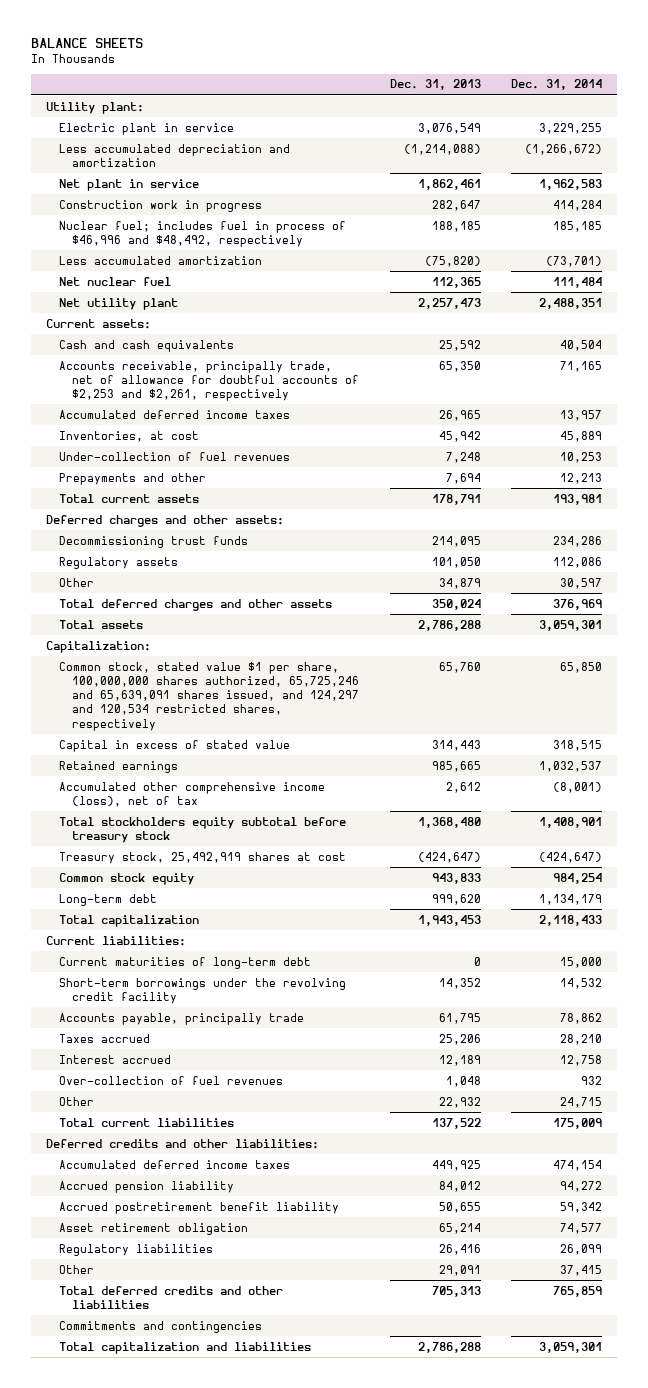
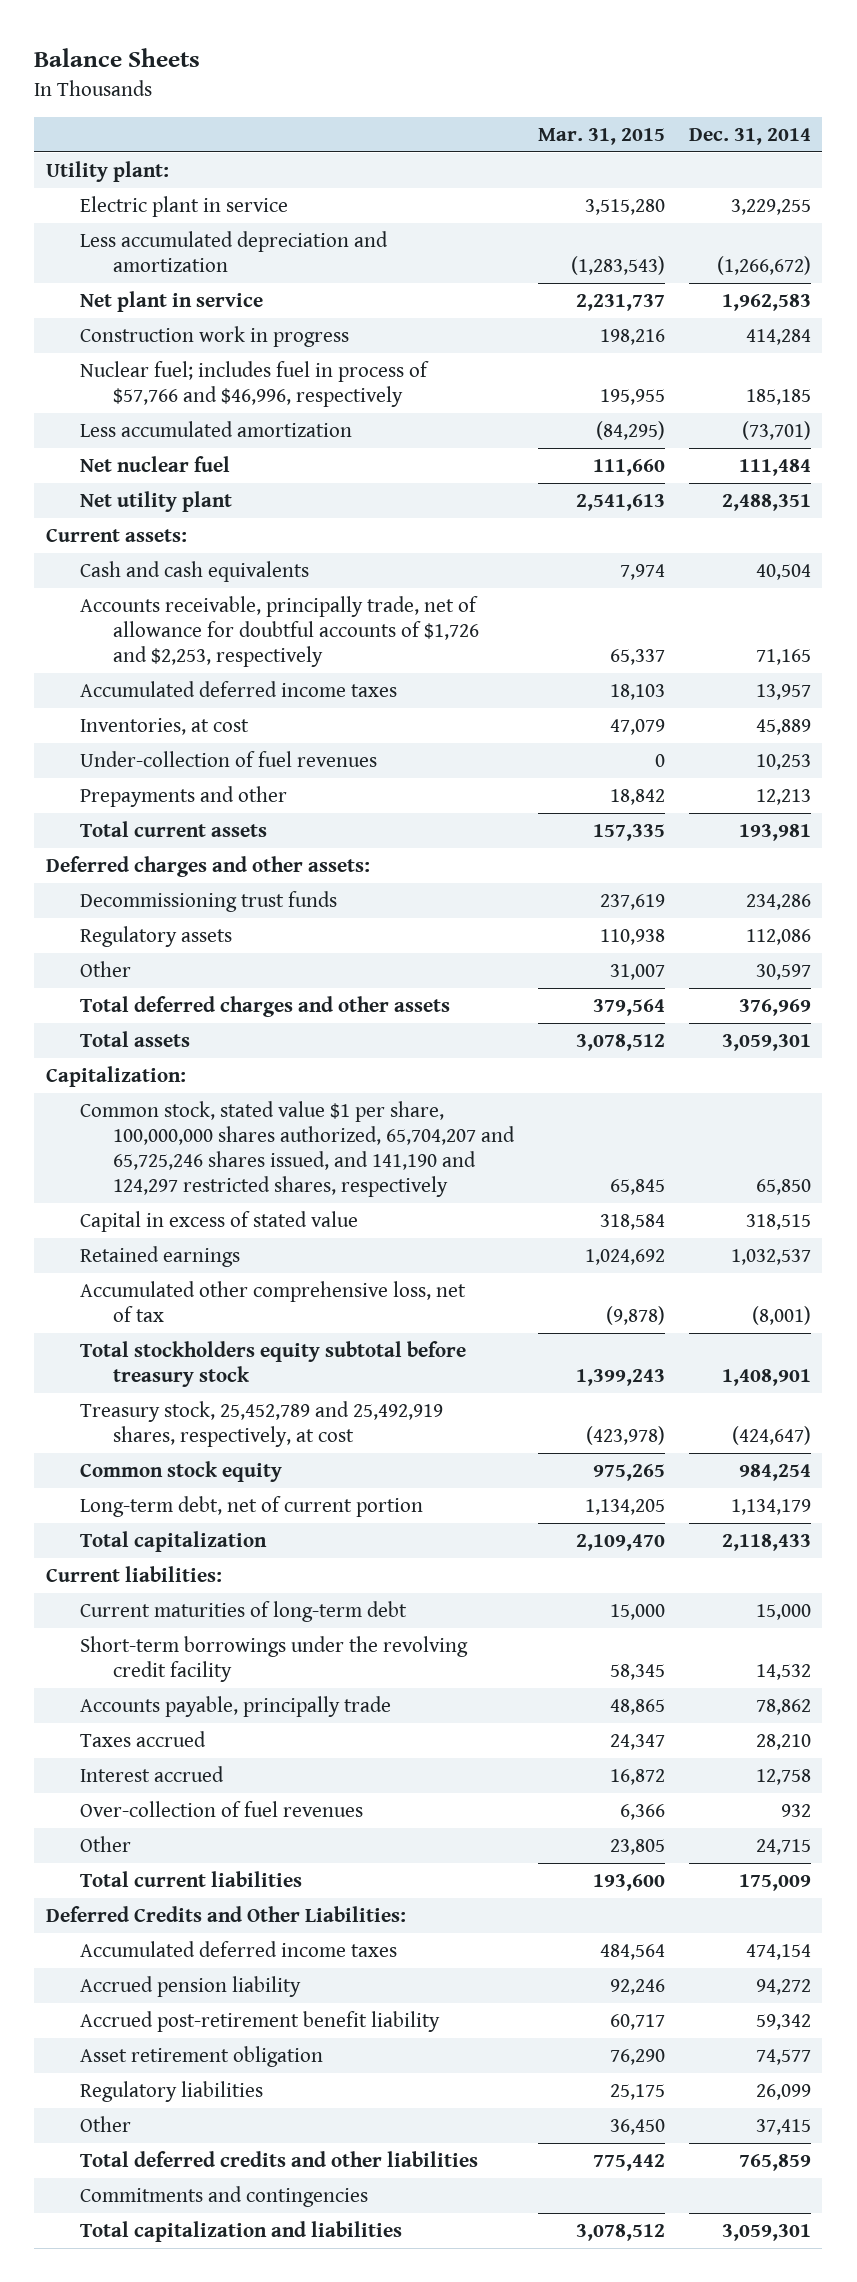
- BALANCE SHEETS
+ Balance Sheets
- | Dec. 31, 2013 | Dec. 31, 2014
+ | Mar. 31, 2015 | Dec. 31, 2014
- Nuclear fuel; includes fuel in process of $46,996 and $48,492, respectively | 188,185 | 185,185
+ Nuclear fuel; includes fuel in process of $57,766 and $46,996, respectively | 195,955 | 185,185
- Accounts receivable, principally trade, net of allowance for doubtful accounts of $2,253 and $2,261, respectively | 65,350 | 71,165
+ Accounts receivable, principally trade, net of allowance for doubtful accounts of $1,726 and $2,253, respectively | 65,337 | 71,165
- Common stock, stated value $1 per share, 100,000,000 shares authorized, 65,725,246 and 65,639,091 shares issued, and 124,297 and 120,534 restricted shares, respectively | 65,760 | 65,850
+ Common stock, stated value $1 per share, 100,000,000 shares authorized, 65,704,207 and 65,725,246 shares issued, and 141,190 and 124,297 restricted shares, respectively | 65,845 | 65,850
- Accumulated other comprehensive income (loss), net of tax | 2,612 | (8,001)
+ Accumulated other comprehensive loss, net of tax | (9,878) | (8,001)
- Treasury stock, 25,492,919 shares at cost | (424,647) | (424,647)
+ Treasury stock, 25,452,789 and 25,492,919 shares, respectively, at cost | (423,978) | (424,647)
- Long-term debt | 999,620 | 1,134,179
+ Long-term debt, net of current portion | 1,134,205 | 1,134,179
- Deferred credits and other liabilities:
+ Deferred Credits and Other Liabilities:
- Accrued postretirement benefit liability | 50,655 | 59,342
+ Accrued post-retirement benefit liability | 60,717 | 59,342

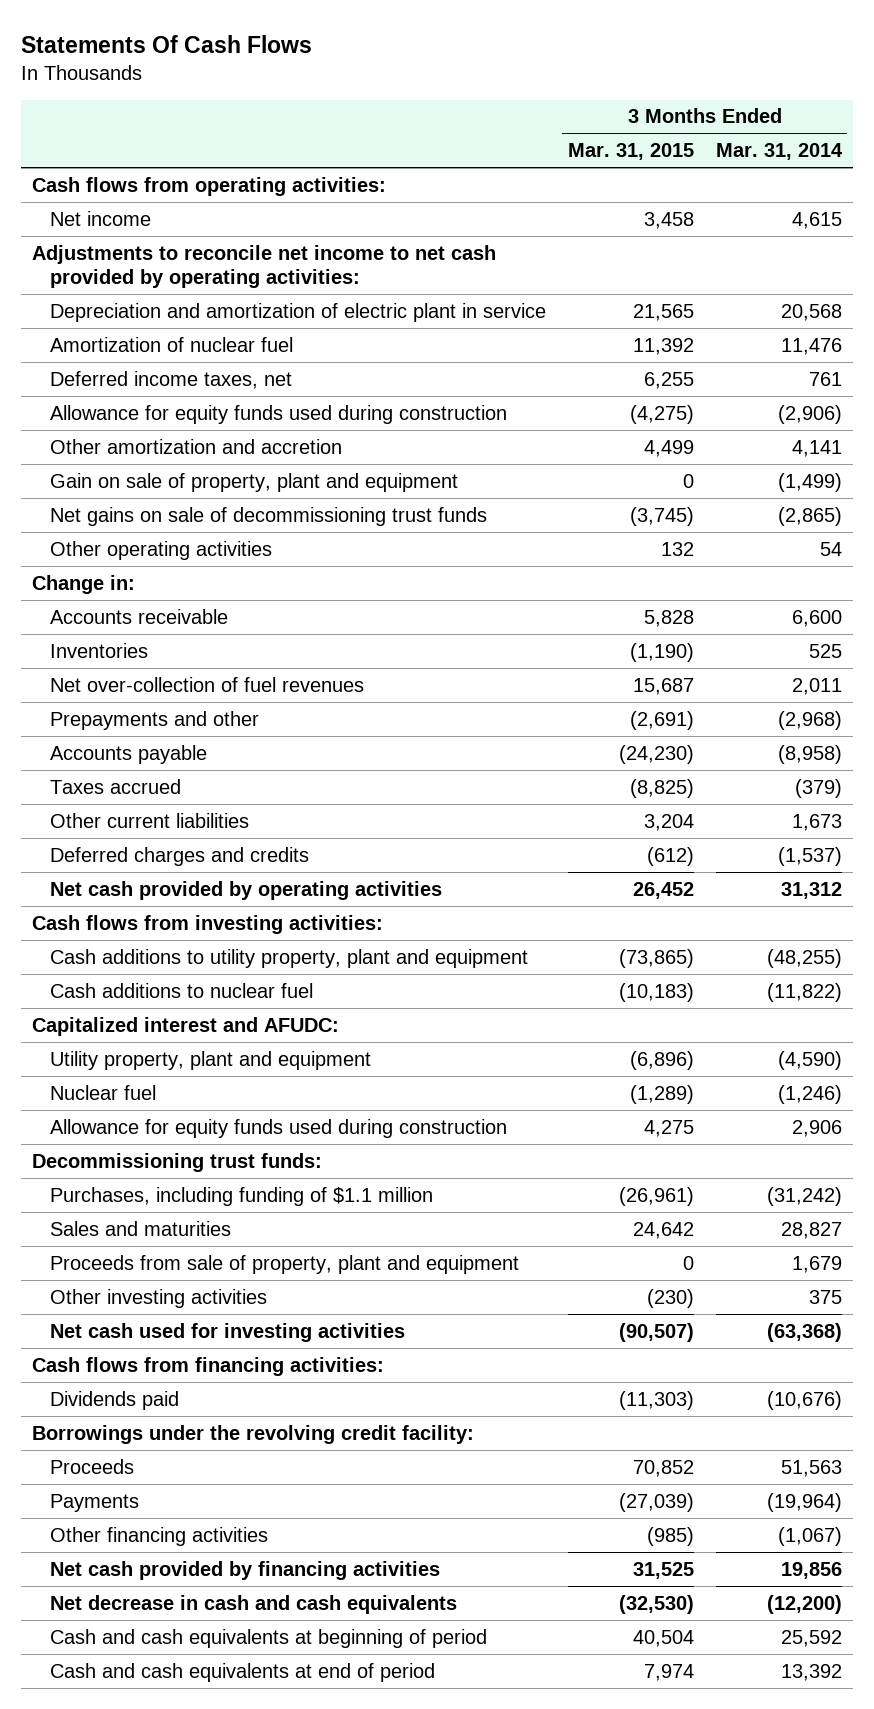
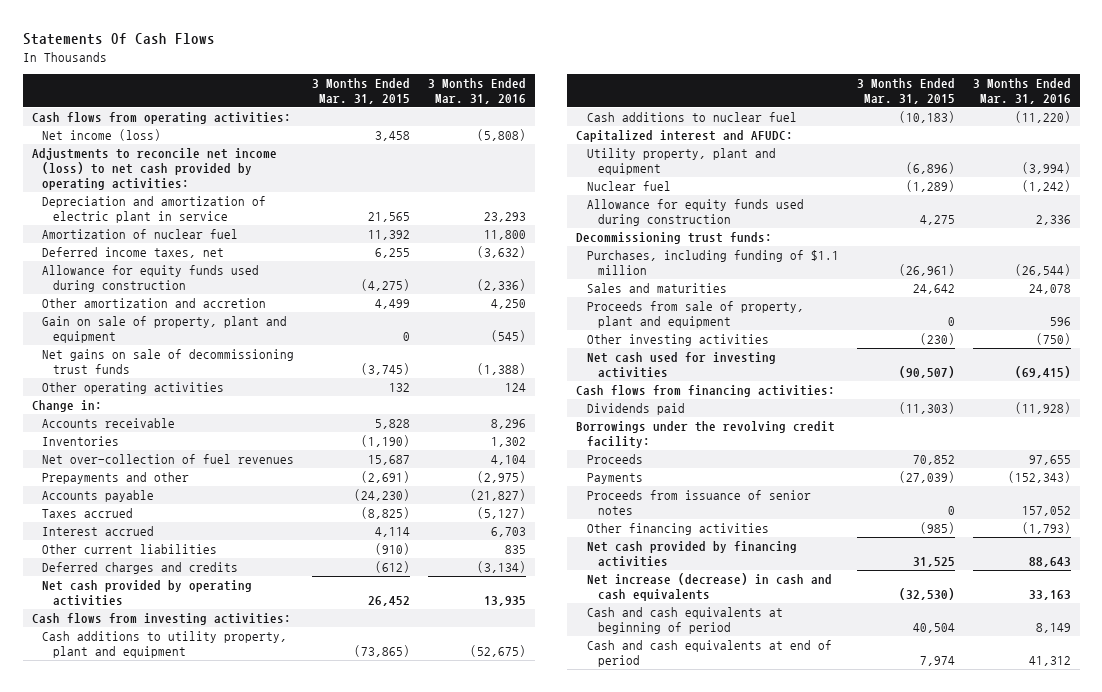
- | 3 Months Ended Mar. 31, 2015 | 3 Months Ended Mar. 31, 2014
+ | 3 Months Ended Mar. 31, 2015 | 3 Months Ended Mar. 31, 2016
- Net income | 3,458 | 4,615
- Adjustments to reconcile net income to net cash provided by operating activities:
+ Net income (loss) | 3,458 | (5,808)
+ Adjustments to reconcile net income (loss) to net cash provided by operating activities:
- Other current liabilities | 3,204 | 1,673
+ Interest accrued | 4,114 | 6,703
+ Other current liabilities | (910) | 835
+ Proceeds from issuance of senior notes | 0 | 157,052
- Net decrease in cash and cash equivalents | (32,530) | (12,200)
+ Net increase (decrease) in cash and cash equivalents | (32,530) | 33,163

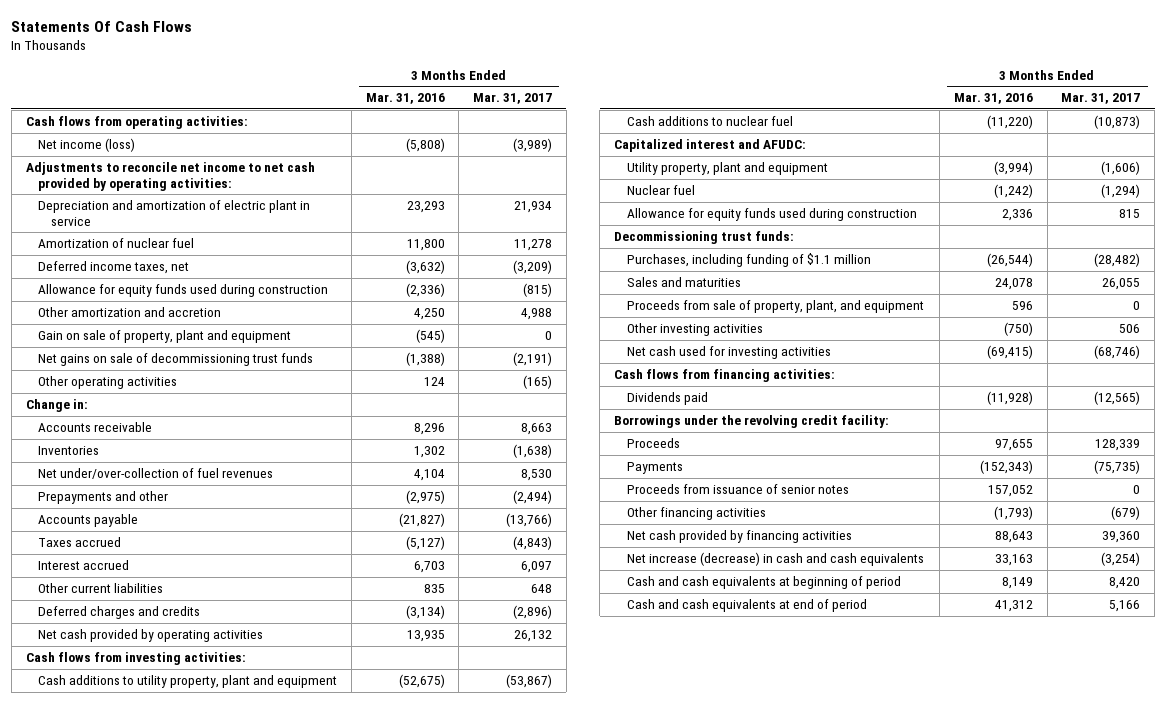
- | 3 Months Ended Mar. 31, 2015 | 3 Months Ended Mar. 31, 2016
+ | 3 Months Ended Mar. 31, 2016 | 3 Months Ended Mar. 31, 2017
- Adjustments to reconcile net income (loss) to net cash provided by operating activities:
+ Adjustments to reconcile net income to net cash provided by operating activities:
- Net over-collection of fuel revenues | 15,687 | 4,104
+ Net under/over-collection of fuel revenues | 4,104 | 8,530
- Proceeds from sale of property, plant and equipment | 0 | 596
+ Proceeds from sale of property, plant, and equipment | 596 | 0

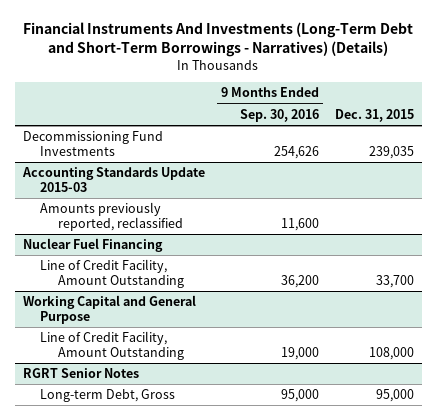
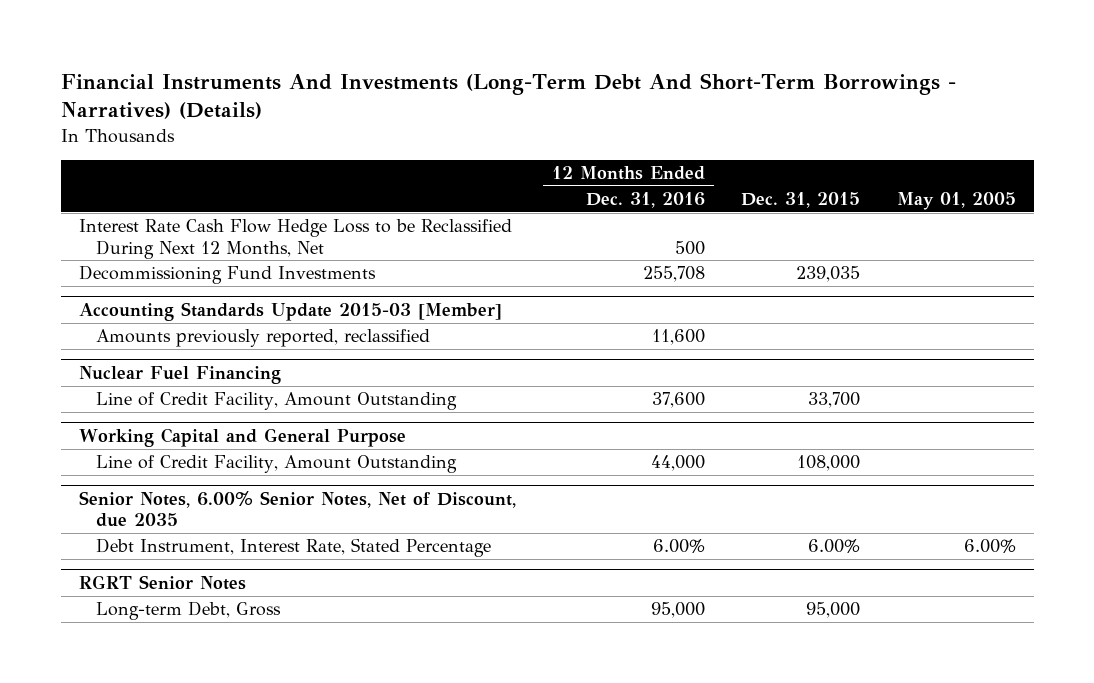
- Financial Instruments And Investments (Long-Term Debt and Short-Term Borrowings - Narratives) (Details)
+ Financial Instruments And Investments (Long-Term Debt And Short-Term Borrowings - Narratives) (Details)
- | 9 Months Ended Sep. 30, 2016 | Dec. 31, 2015
+ | 12 Months Ended Dec. 31, 2016 | Dec. 31, 2015 | May 01, 2005
+ Interest Rate Cash Flow Hedge Loss to be Reclassified During Next 12 Months, Net | 500 | |
- Accounting Standards Update 2015-03
+ Accounting Standards Update 2015-03 [Member]
+ Senior Notes, 6.00% Senior Notes, Net of Discount, due 2035
+ Debt Instrument, Interest Rate, Stated Percentage | 6.00% | 6.00% | 6.00%

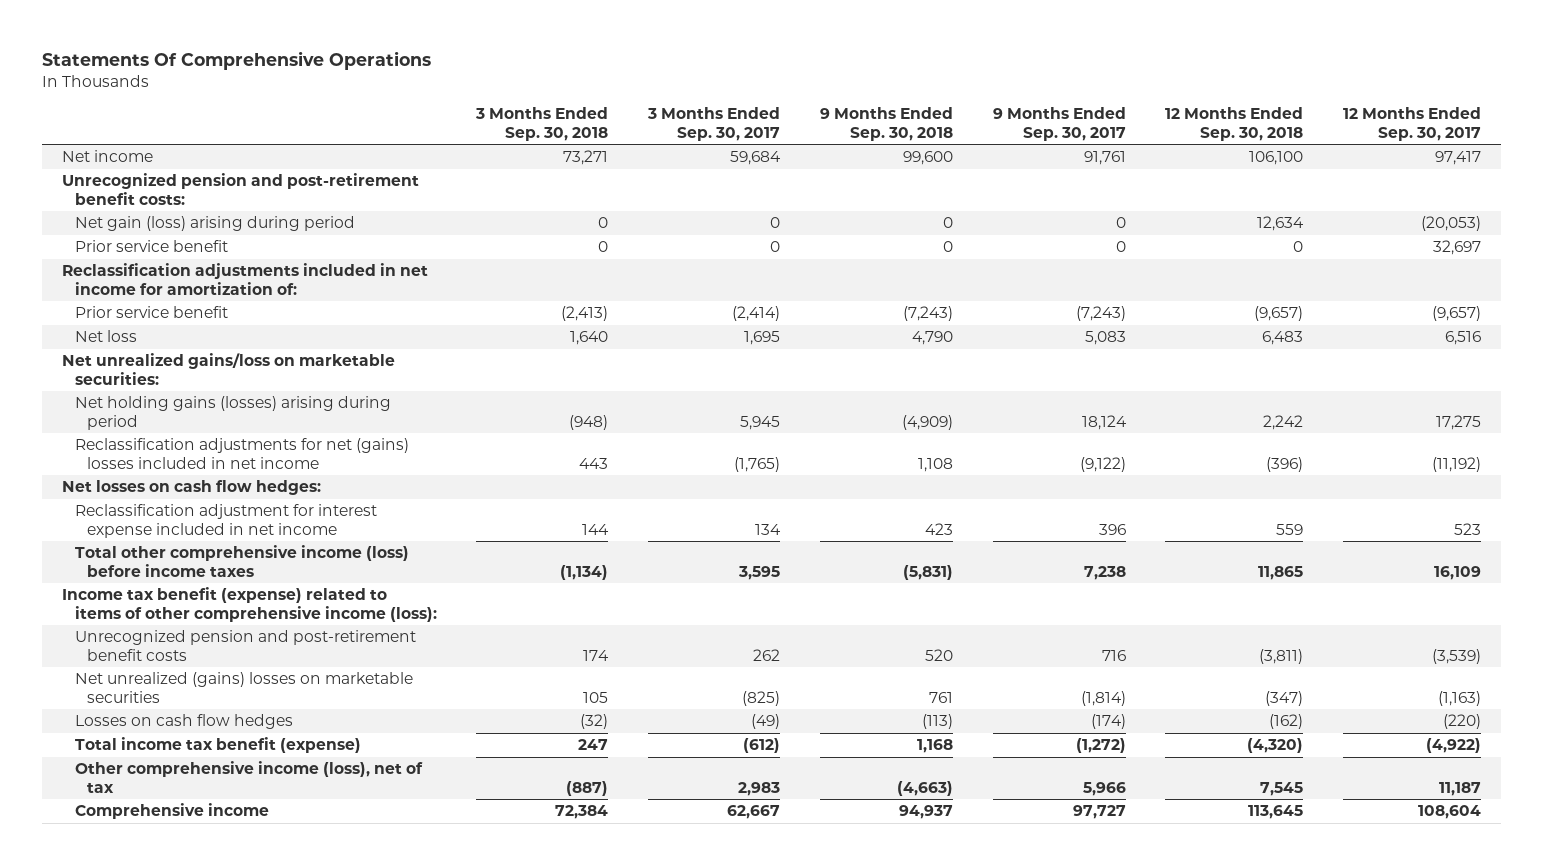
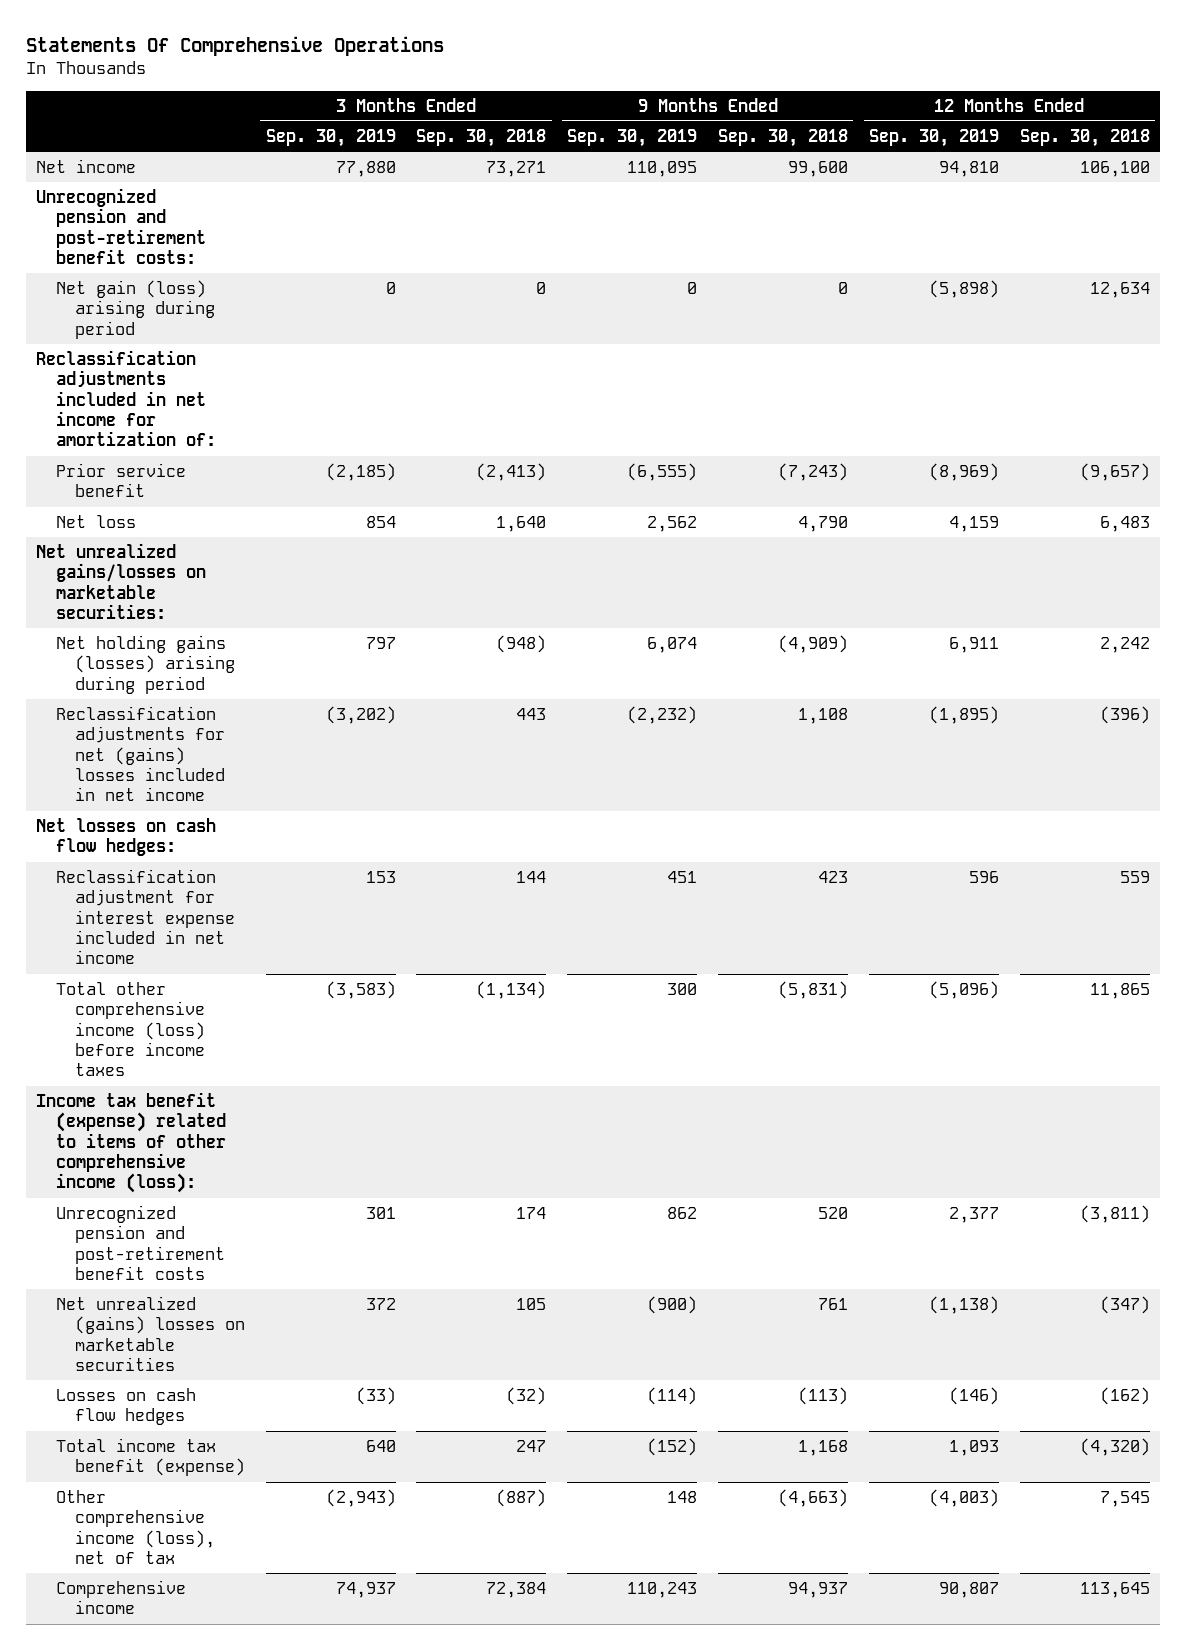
- | 3 Months Ended Sep. 30, 2018 | 3 Months Ended Sep. 30, 2017 | 9 Months Ended Sep. 30, 2018 | 9 Months Ended Sep. 30, 2017 | 12 Months Ended Sep. 30, 2018 | 12 Months Ended Sep. 30, 2017
+ | 3 Months Ended Sep. 30, 2019 | 3 Months Ended Sep. 30, 2018 | 9 Months Ended Sep. 30, 2019 | 9 Months Ended Sep. 30, 2018 | 12 Months Ended Sep. 30, 2019 | 12 Months Ended Sep. 30, 2018
- Prior service benefit | 0 | 0 | 0 | 0 | 0 | 32,697
- Net unrealized gains/loss on marketable securities:
+ Net unrealized gains/losses on marketable securities:

